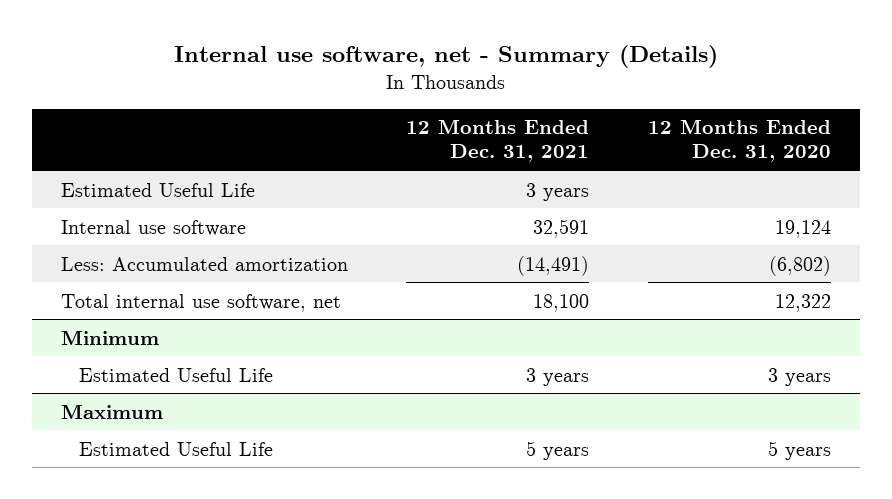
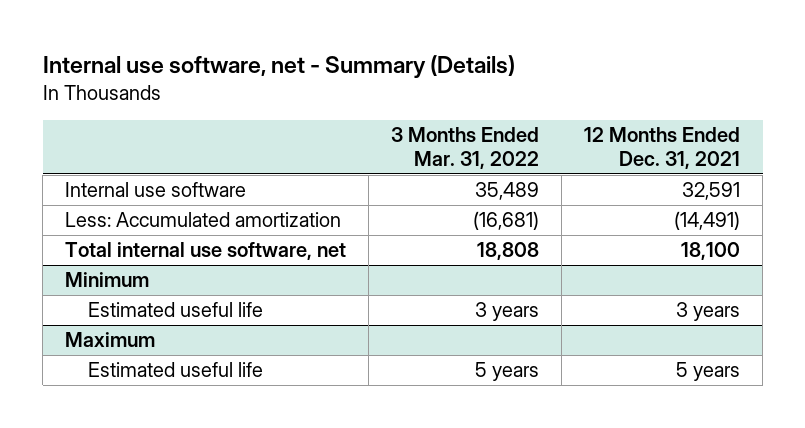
- | 12 Months Ended Dec. 31, 2021 | 12 Months Ended Dec. 31, 2020
+ | 3 Months Ended Mar. 31, 2022 | 12 Months Ended Dec. 31, 2021
- Estimated Useful Life | 3 years |
@ Minimum
- Estimated Useful Life | 3 years | 3 years
+ Estimated useful life | 3 years | 3 years
@ Maximum
- Estimated Useful Life | 5 years | 5 years
+ Estimated useful life | 5 years | 5 years

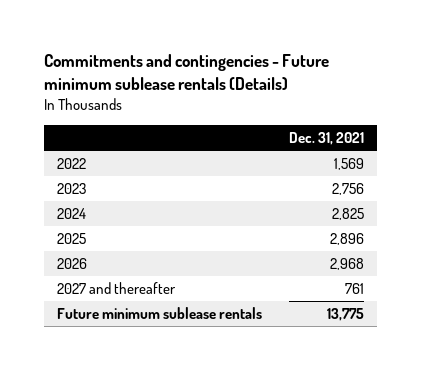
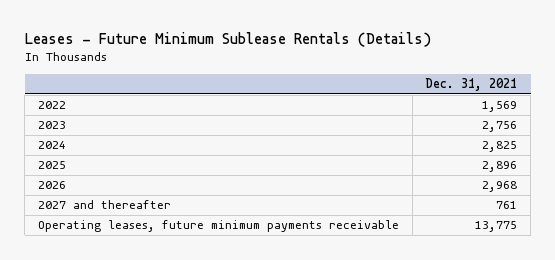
- Commitments and contingencies - Future minimum sublease rentals (Details)
+ Leases - Future Minimum Sublease Rentals (Details)
- Future minimum sublease rentals | 13,775
+ Operating leases, future minimum payments receivable | 13,775

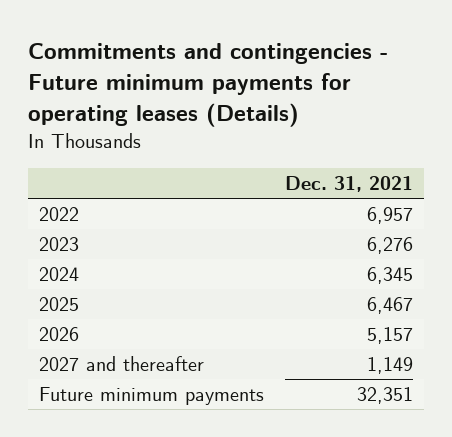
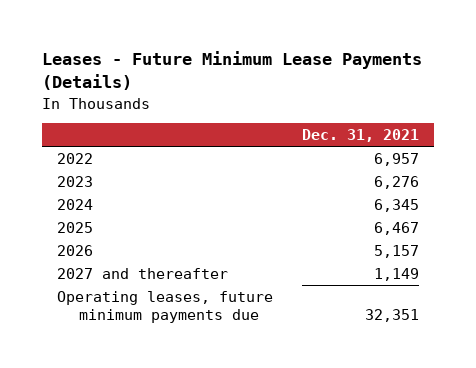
- Commitments and contingencies - Future minimum payments for operating leases (Details)
+ Leases - Future Minimum Lease Payments (Details)
- Future minimum payments | 32,351
+ Operating leases, future minimum payments due | 32,351

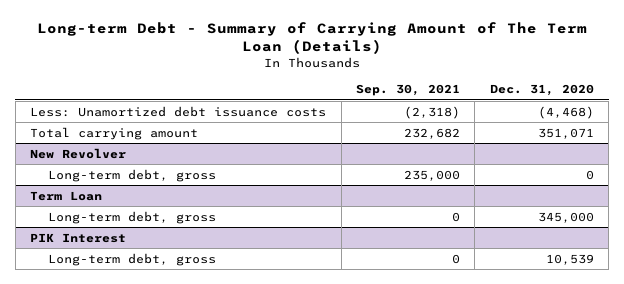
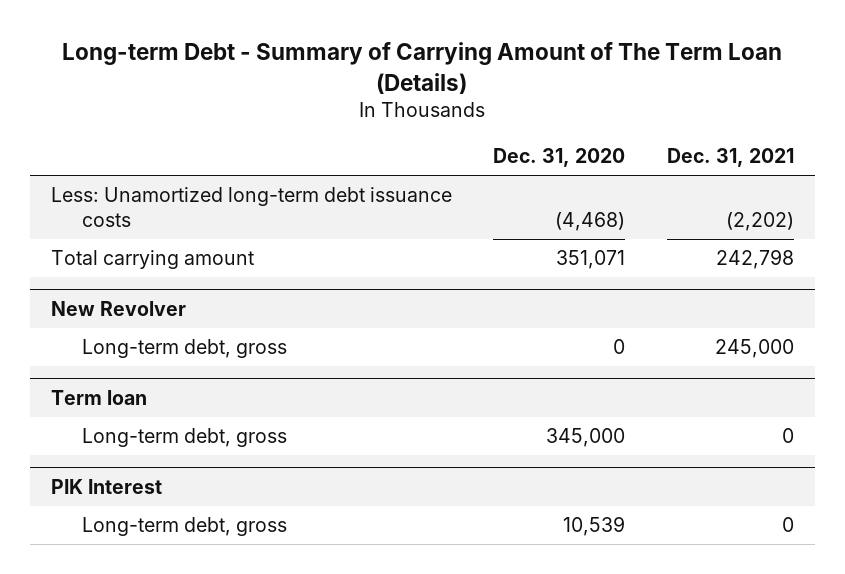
- | Sep. 30, 2021 | Dec. 31, 2020
+ | Dec. 31, 2020 | Dec. 31, 2021
- Less: Unamortized debt issuance costs | (2,318) | (4,468)
+ Less: Unamortized long-term debt issuance costs | (4,468) | (2,202)
- Term Loan
+ Term loan

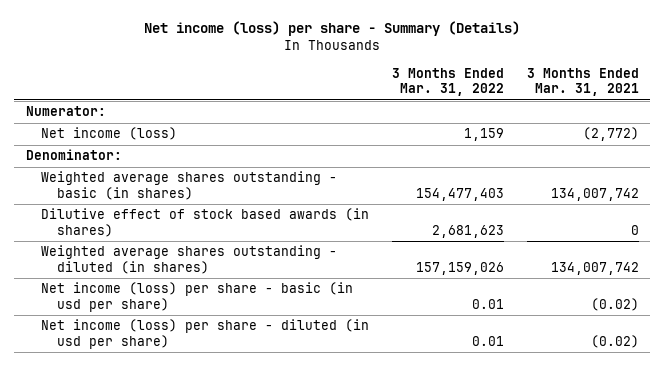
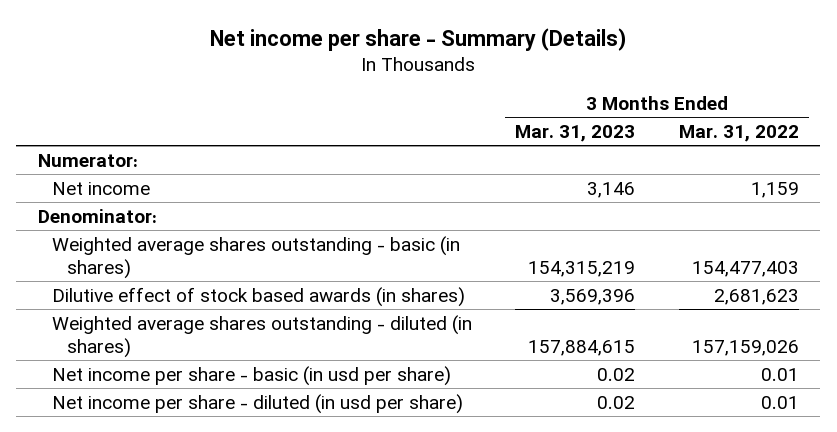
- Net income (loss) per share - Summary (Details)
+ Net income per share - Summary (Details)
- | 3 Months Ended Mar. 31, 2022 | 3 Months Ended Mar. 31, 2021
+ | 3 Months Ended Mar. 31, 2023 | 3 Months Ended Mar. 31, 2022
- Net income (loss) | 1,159 | (2,772)
+ Net income | 3,146 | 1,159
- Net income (loss) per share - basic (in usd per share) | 0.01 | (0.02)
- Net income (loss) per share - diluted (in usd per share) | 0.01 | (0.02)
+ Net income per share - basic (in usd per share) | 0.02 | 0.01
+ Net income per share - diluted (in usd per share) | 0.02 | 0.01

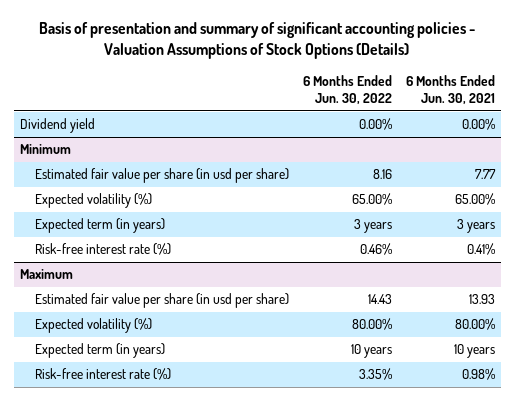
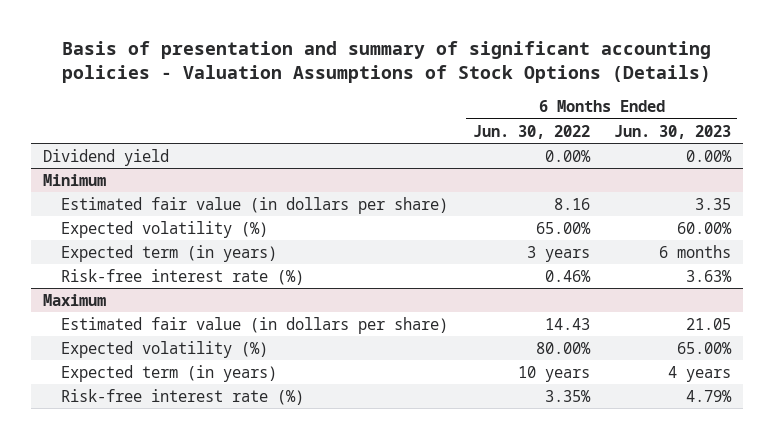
- | 6 Months Ended Jun. 30, 2022 | 6 Months Ended Jun. 30, 2021
+ | 6 Months Ended Jun. 30, 2022 | 6 Months Ended Jun. 30, 2023
@ Minimum
- Estimated fair value per share (in usd per share) | 8.16 | 7.77
+ Estimated fair value (in dollars per share) | 8.16 | 3.35
@ Maximum
- Estimated fair value per share (in usd per share) | 14.43 | 13.93
+ Estimated fair value (in dollars per share) | 14.43 | 21.05

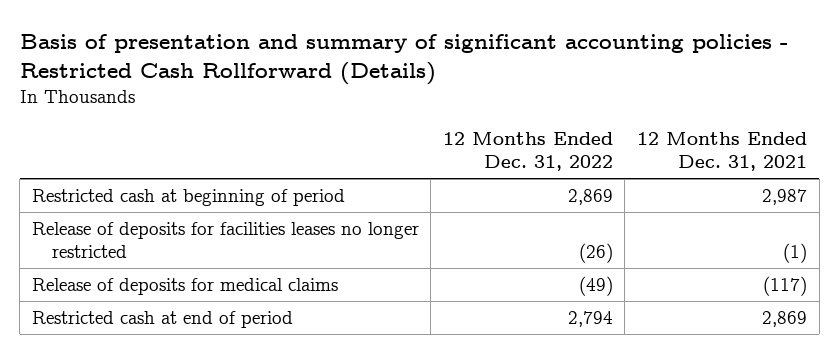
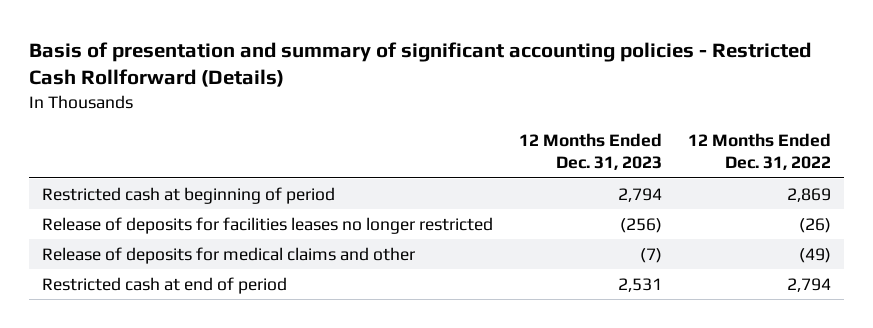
- | 12 Months Ended Dec. 31, 2022 | 12 Months Ended Dec. 31, 2021
+ | 12 Months Ended Dec. 31, 2023 | 12 Months Ended Dec. 31, 2022
- Release of deposits for medical claims | (49) | (117)
+ Release of deposits for medical claims and other | (7) | (49)

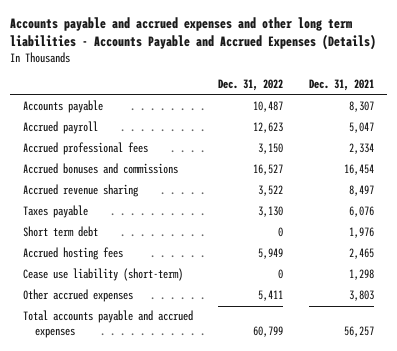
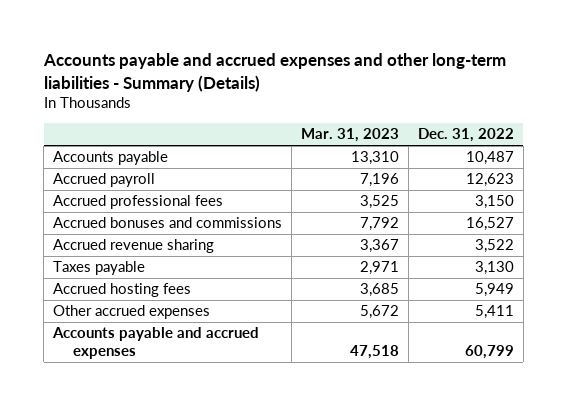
- Accounts payable and accrued expenses and other long term liabilities - Accounts Payable and Accrued Expenses (Details)
+ Accounts payable and accrued expenses and other long-term liabilities - Summary (Details)
- | Dec. 31, 2022 | Dec. 31, 2021
+ | Mar. 31, 2023 | Dec. 31, 2022
- Short term debt | 0 | 1,976
- Cease use liability (short-term) | 0 | 1,298
- Total accounts payable and accrued expenses | 60,799 | 56,257
+ Accounts payable and accrued expenses | 47,518 | 60,799

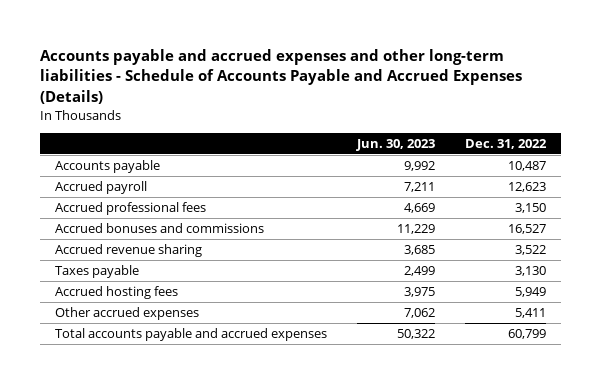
- Accounts payable and accrued expenses and other long-term liabilities - Summary (Details)
+ Accounts payable and accrued expenses and other long-term liabilities - Schedule of Accounts Payable and Accrued Expenses (Details)
- | Mar. 31, 2023 | Dec. 31, 2022
+ | Jun. 30, 2023 | Dec. 31, 2022
- Accounts payable and accrued expenses | 47,518 | 60,799
+ Total accounts payable and accrued expenses | 50,322 | 60,799

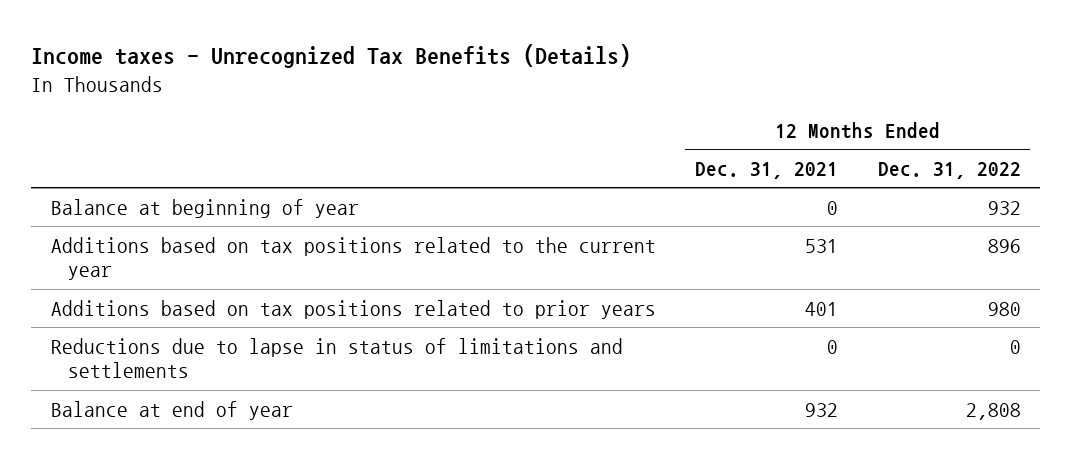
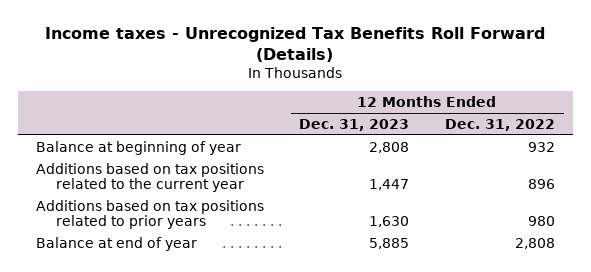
- Income taxes - Unrecognized Tax Benefits (Details)
+ Income taxes - Unrecognized Tax Benefits Roll Forward (Details)
- | 12 Months Ended Dec. 31, 2021 | 12 Months Ended Dec. 31, 2022
+ | 12 Months Ended Dec. 31, 2023 | 12 Months Ended Dec. 31, 2022
- Reductions due to lapse in status of limitations and settlements | 0 | 0

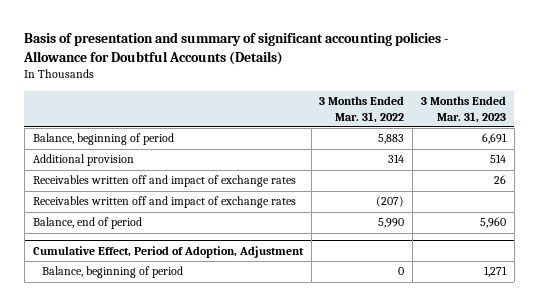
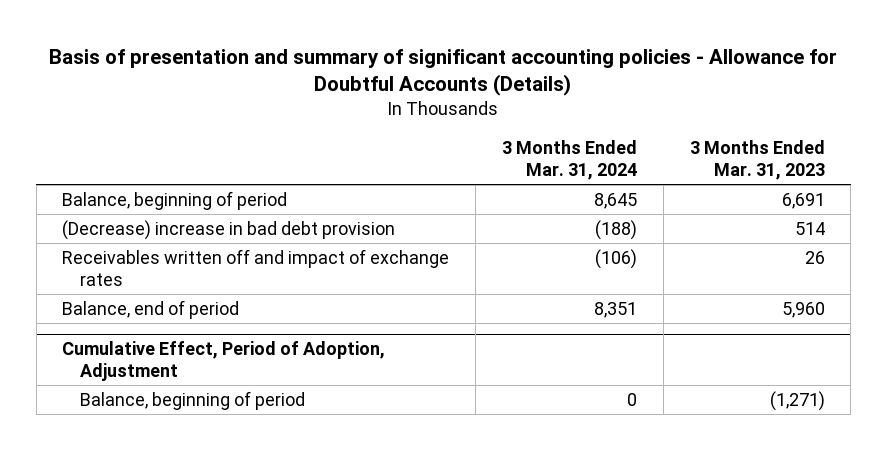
- | 3 Months Ended Mar. 31, 2022 | 3 Months Ended Mar. 31, 2023
+ | 3 Months Ended Mar. 31, 2024 | 3 Months Ended Mar. 31, 2023
- Additional provision | 314 | 514
+ (Decrease) increase in bad debt provision | (188) | 514
- Receivables written off and impact of exchange rates | (207) |
@ Cumulative Effect, Period of Adoption, Adjustment
- Balance, beginning of period | 0 | 1,271
+ Balance, beginning of period | 0 | (1,271)

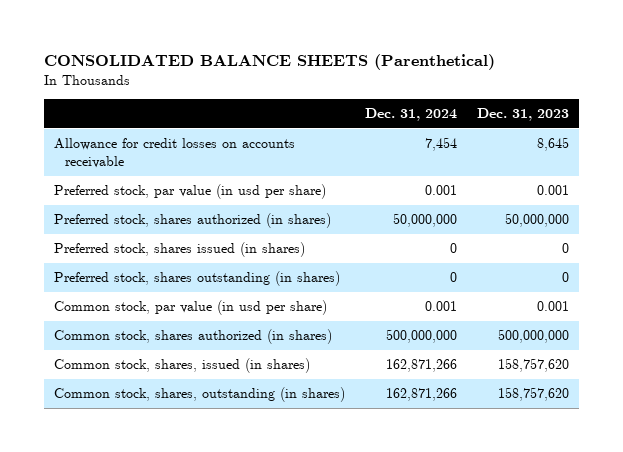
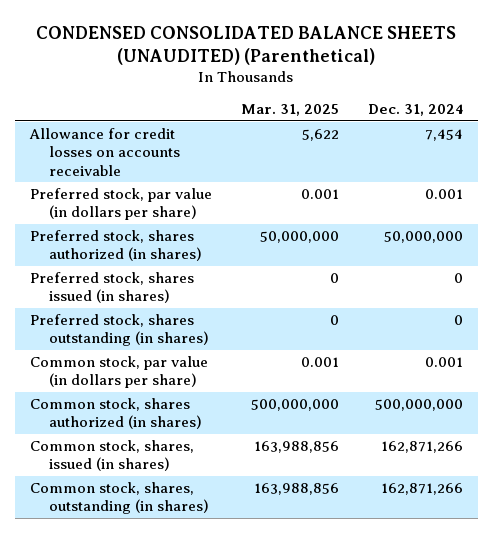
- CONSOLIDATED BALANCE SHEETS (Parenthetical)
+ CONDENSED CONSOLIDATED BALANCE SHEETS (UNAUDITED) (Parenthetical)
- | Dec. 31, 2024 | Dec. 31, 2023
+ | Mar. 31, 2025 | Dec. 31, 2024
- Preferred stock, par value (in usd per share) | 0.001 | 0.001
+ Preferred stock, par value (in dollars per share) | 0.001 | 0.001
- Common stock, par value (in usd per share) | 0.001 | 0.001
+ Common stock, par value (in dollars per share) | 0.001 | 0.001

